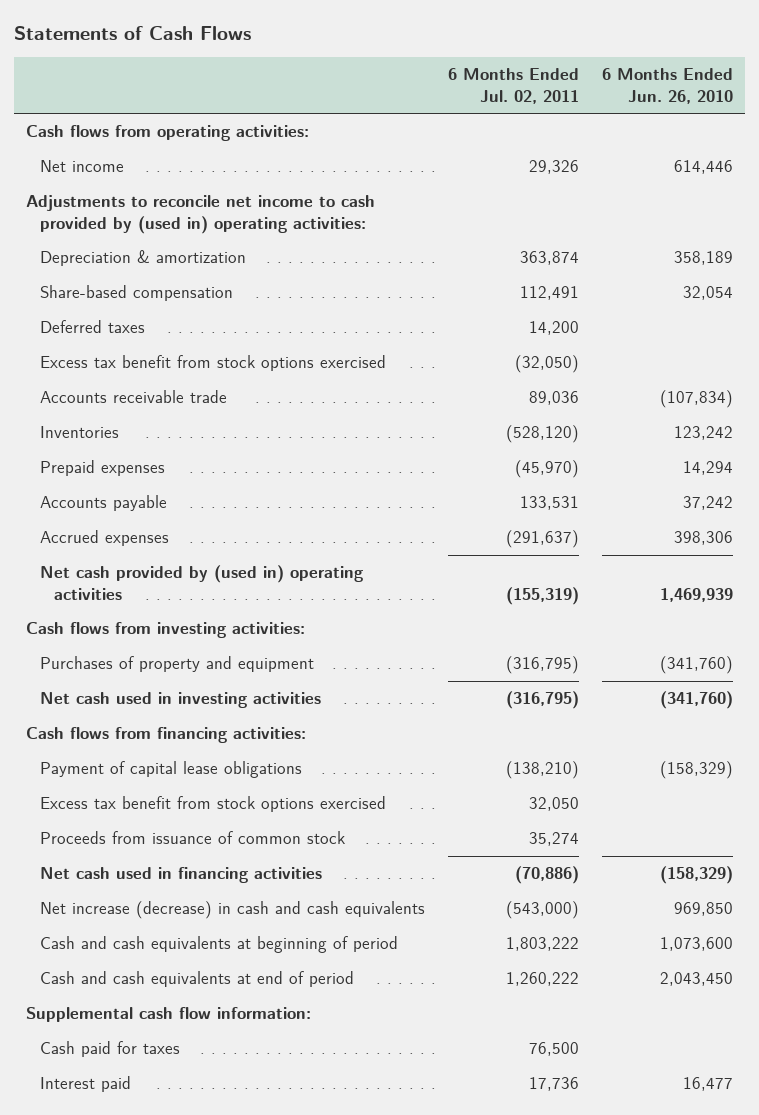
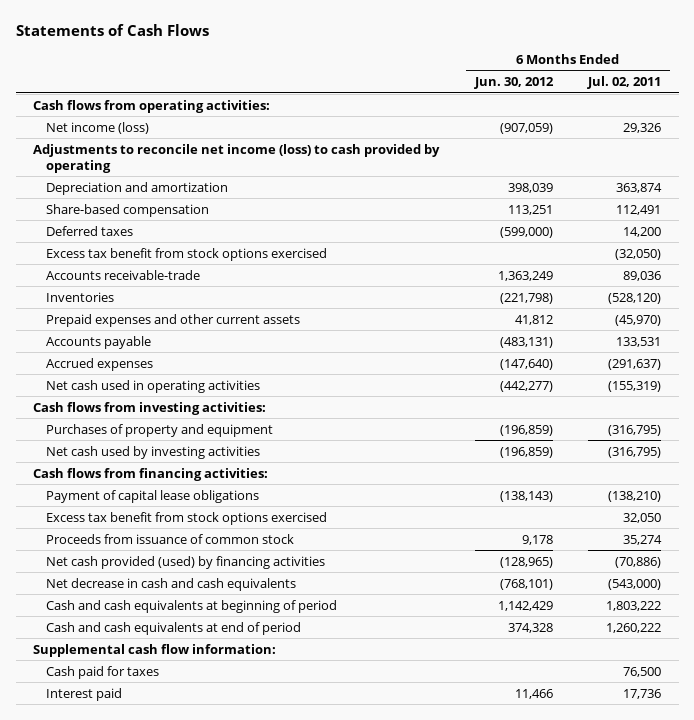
- | 6 Months Ended Jul. 02, 2011 | 6 Months Ended Jun. 26, 2010
+ | 6 Months Ended Jun. 30, 2012 | 6 Months Ended Jul. 02, 2011
- Net income | 29,326 | 614,446
- Adjustments to reconcile net income to cash provided by (used in) operating activities:
- Depreciation & amortization | 363,874 | 358,189
+ Net income (loss) | (907,059) | 29,326
+ Adjustments to reconcile net income (loss) to cash provided by operating
+ Depreciation and amortization | 398,039 | 363,874
- Accounts receivable trade | 89,036 | (107,834)
+ Accounts receivable-trade | 1,363,249 | 89,036
- Prepaid expenses | (45,970) | 14,294
+ Prepaid expenses and other current assets | 41,812 | (45,970)
- Net cash provided by (used in) operating activities | (155,319) | 1,469,939
+ Net cash used in operating activities | (442,277) | (155,319)
- Net cash used in investing activities | (316,795) | (341,760)
+ Net cash used by investing activities | (196,859) | (316,795)
- Net cash used in financing activities | (70,886) | (158,329)
- Net increase (decrease) in cash and cash equivalents | (543,000) | 969,850
+ Net cash provided (used) by financing activities | (128,965) | (70,886)
+ Net decrease in cash and cash equivalents | (768,101) | (543,000)

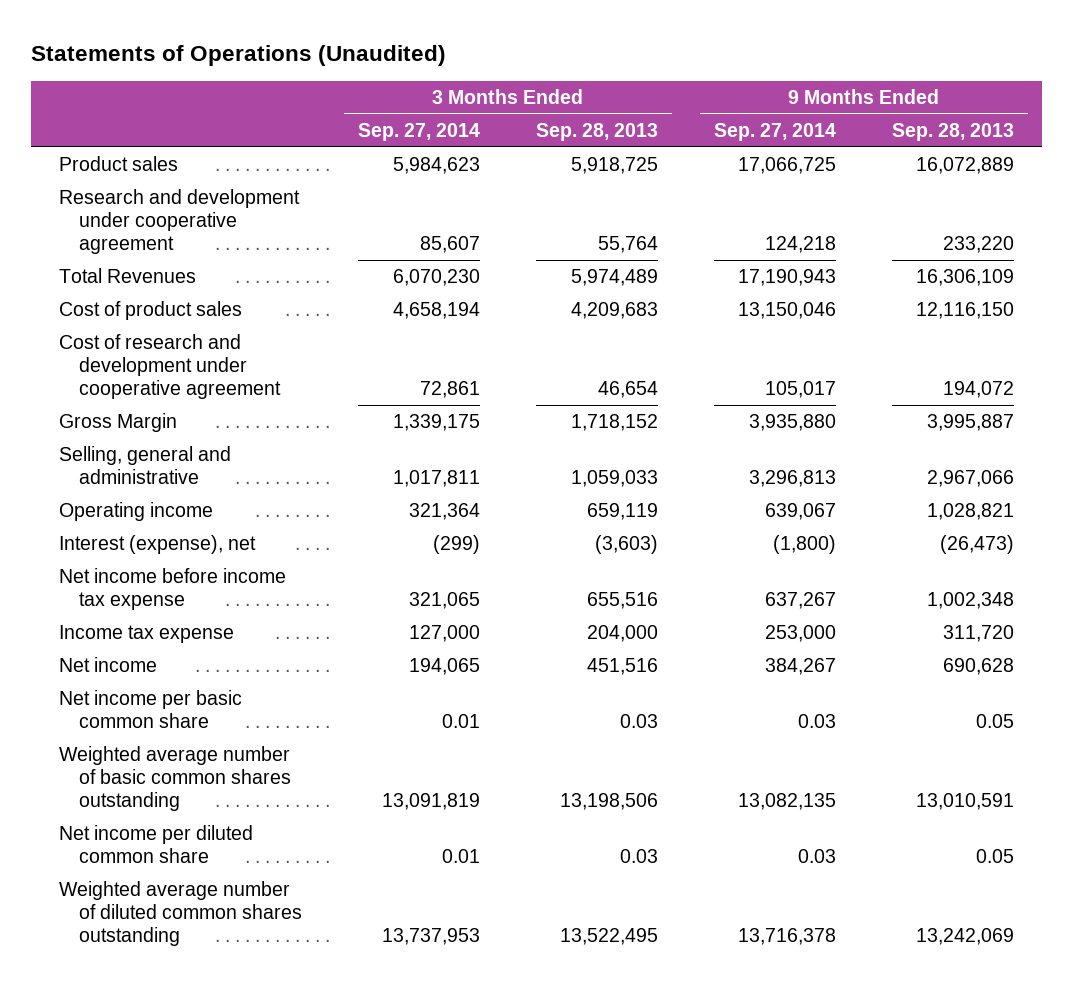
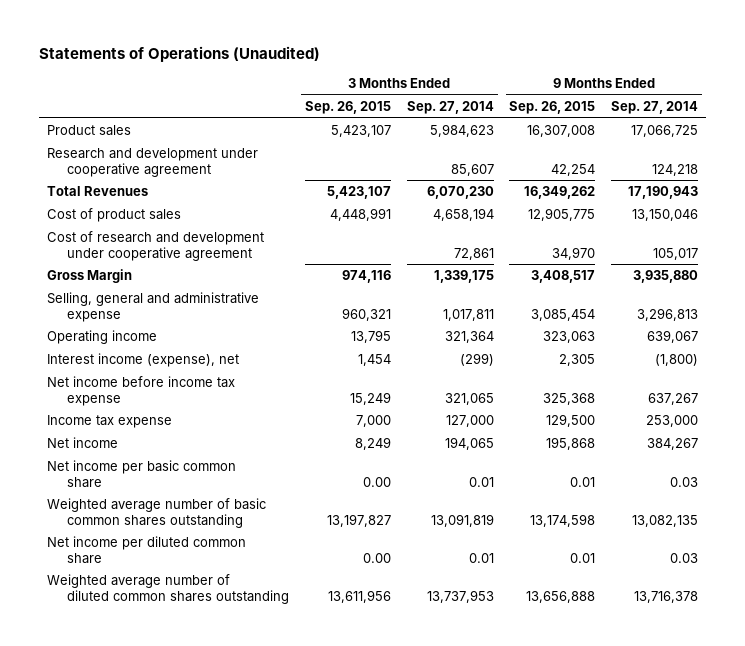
- | 3 Months Ended Sep. 27, 2014 | 3 Months Ended Sep. 28, 2013 | 9 Months Ended Sep. 27, 2014 | 9 Months Ended Sep. 28, 2013
+ | 3 Months Ended Sep. 26, 2015 | 3 Months Ended Sep. 27, 2014 | 9 Months Ended Sep. 26, 2015 | 9 Months Ended Sep. 27, 2014
- Selling, general and administrative | 1,017,811 | 1,059,033 | 3,296,813 | 2,967,066
+ Selling, general and administrative expense | 960,321 | 1,017,811 | 3,085,454 | 3,296,813
- Interest (expense), net | (299) | (3,603) | (1,800) | (26,473)
+ Interest income (expense), net | 1,454 | (299) | 2,305 | (1,800)

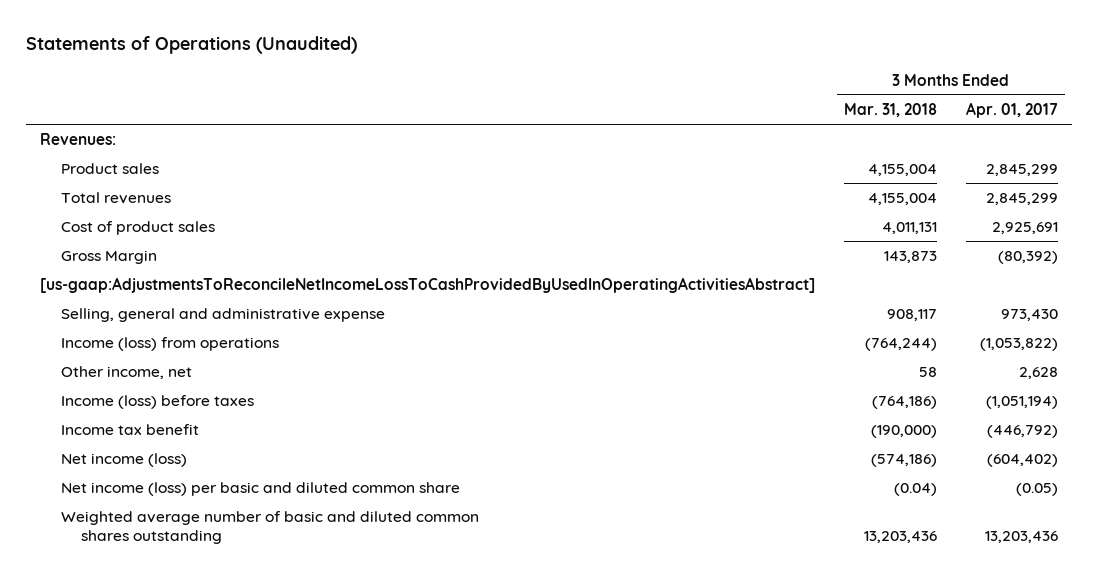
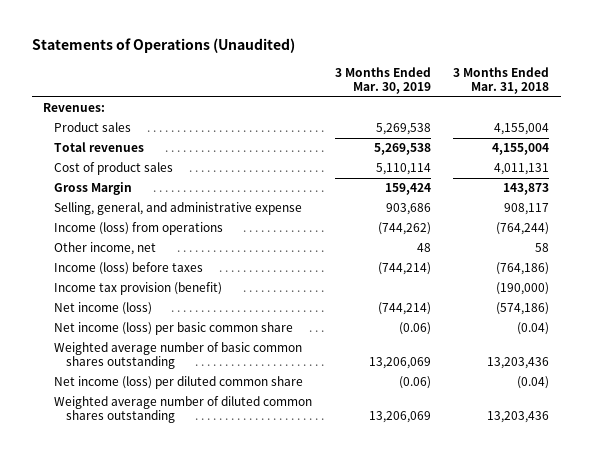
- | 3 Months Ended Mar. 31, 2018 | 3 Months Ended Apr. 01, 2017
+ | 3 Months Ended Mar. 30, 2019 | 3 Months Ended Mar. 31, 2018
- [us-gaap:AdjustmentsToReconcileNetIncomeLossToCashProvidedByUsedInOperatingActivitiesAbstract]
- Selling, general and administrative expense | 908,117 | 973,430
+ Selling, general, and administrative expense | 903,686 | 908,117
- Income tax benefit | (190,000) | (446,792)
+ Income tax provision (benefit) | | (190,000)
- Net income (loss) per basic and diluted common share | (0.04) | (0.05)
- Weighted average number of basic and diluted common shares outstanding | 13,203,436 | 13,203,436
+ Net income (loss) per basic common share | (0.06) | (0.04)
+ Weighted average number of basic common shares outstanding | 13,206,069 | 13,203,436
+ Net income (loss) per diluted common share | (0.06) | (0.04)
+ Weighted average number of diluted common shares outstanding | 13,206,069 | 13,203,436

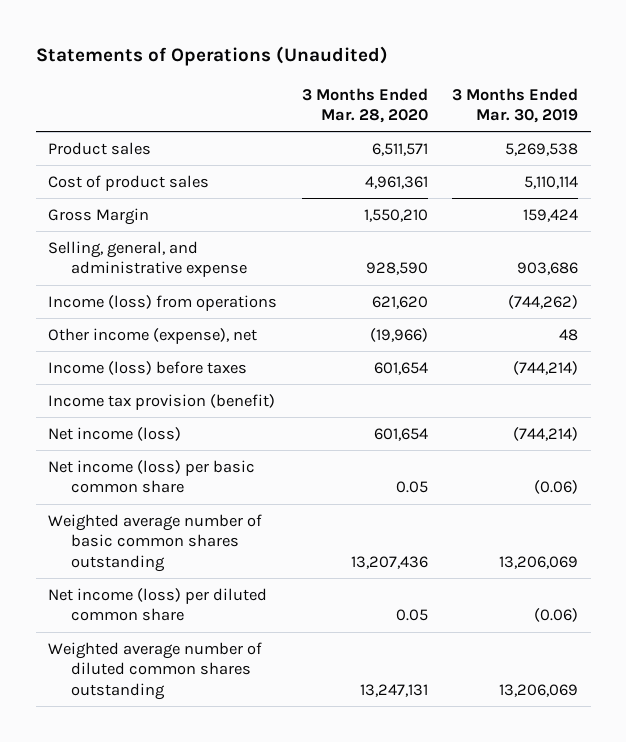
- | 3 Months Ended Mar. 30, 2019 | 3 Months Ended Mar. 31, 2018
+ | 3 Months Ended Mar. 28, 2020 | 3 Months Ended Mar. 30, 2019
- Revenues:
- Total revenues | 5,269,538 | 4,155,004
- Other income, net | 48 | 58
+ Other income (expense), net | (19,966) | 48

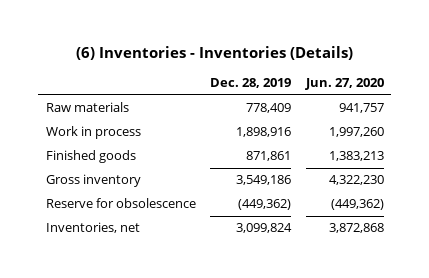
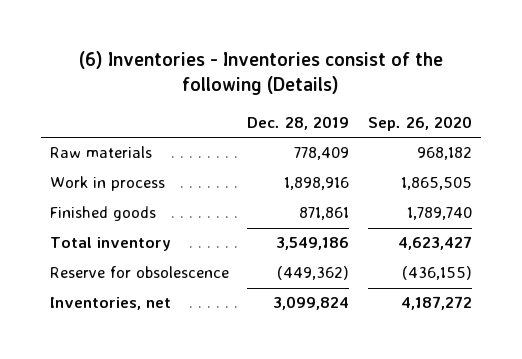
- (6) Inventories - Inventories (Details)
+ (6) Inventories - Inventories consist of the following (Details)
- | Dec. 28, 2019 | Jun. 27, 2020
+ | Dec. 28, 2019 | Sep. 26, 2020
- Gross inventory | 3,549,186 | 4,322,230
+ Total inventory | 3,549,186 | 4,623,427

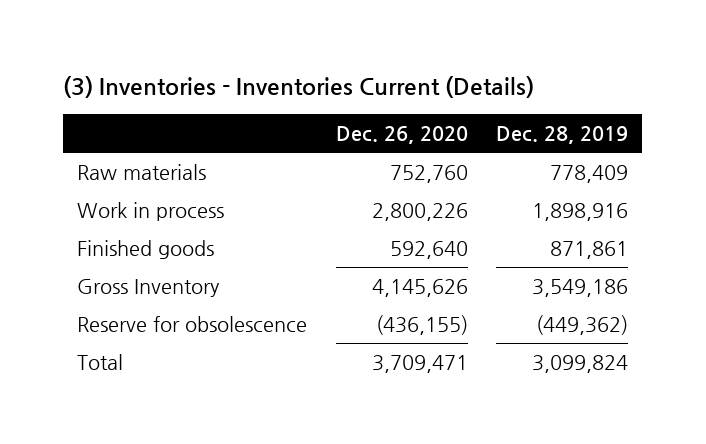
- (6) Inventories - Inventories consist of the following (Details)
+ (3) Inventories - Inventories Current (Details)
- | Dec. 28, 2019 | Sep. 26, 2020
+ | Dec. 26, 2020 | Dec. 28, 2019
- Total inventory | 3,549,186 | 4,623,427
+ Gross Inventory | 4,145,626 | 3,549,186
- Inventories, net | 3,099,824 | 4,187,272
+ Total | 3,709,471 | 3,099,824

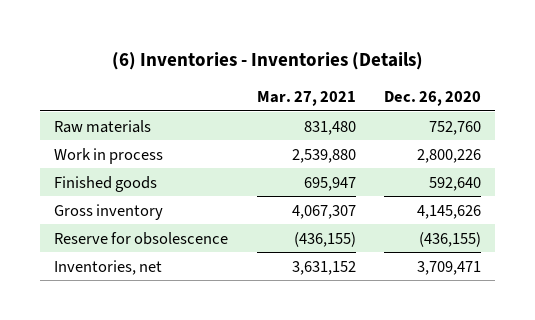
- (3) Inventories - Inventories Current (Details)
+ (6) Inventories - Inventories (Details)
- | Dec. 26, 2020 | Dec. 28, 2019
+ | Mar. 27, 2021 | Dec. 26, 2020
- Gross Inventory | 4,145,626 | 3,549,186
+ Gross inventory | 4,067,307 | 4,145,626
- Total | 3,709,471 | 3,099,824
+ Inventories, net | 3,631,152 | 3,709,471

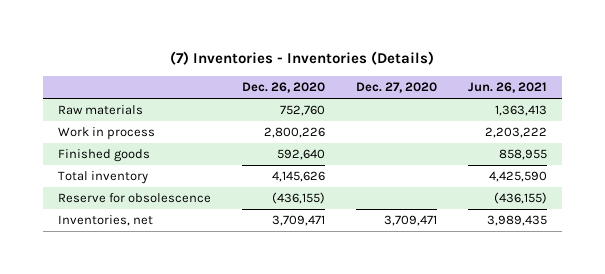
- (6) Inventories - Inventories (Details)
+ (7) Inventories - Inventories (Details)
- | Mar. 27, 2021 | Dec. 26, 2020
+ | Dec. 26, 2020 | Dec. 27, 2020 | Jun. 26, 2021
- Gross inventory | 4,067,307 | 4,145,626
+ Total inventory | 4,145,626 | | 4,425,590

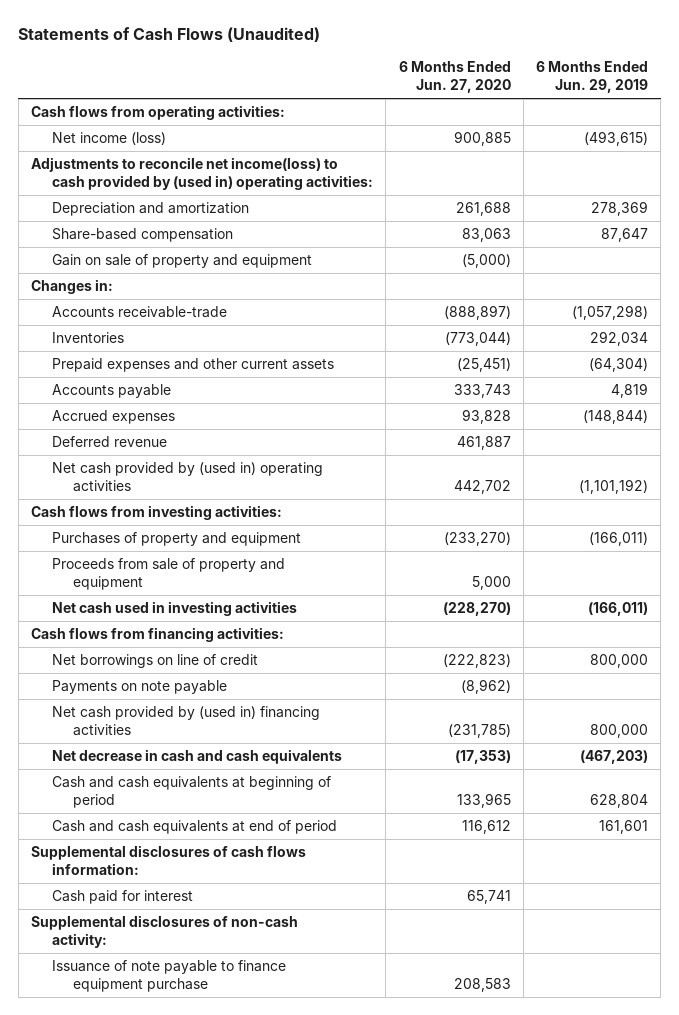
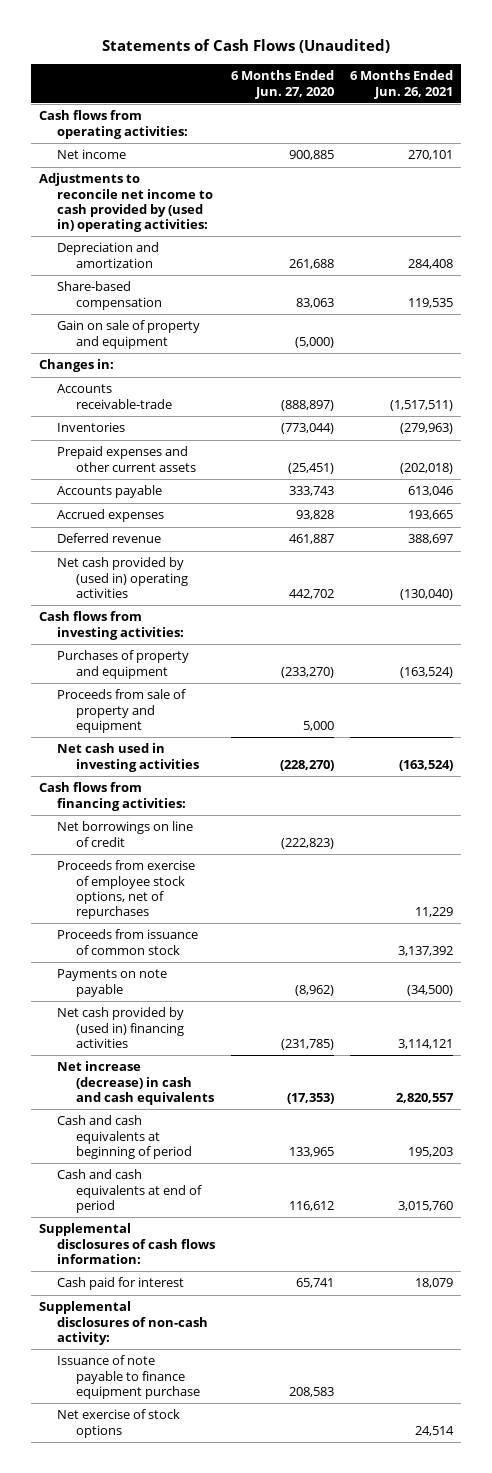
- | 6 Months Ended Jun. 27, 2020 | 6 Months Ended Jun. 29, 2019
+ | 6 Months Ended Jun. 27, 2020 | 6 Months Ended Jun. 26, 2021
- Net income (loss) | 900,885 | (493,615)
- Adjustments to reconcile net income(loss) to cash provided by (used in) operating activities:
+ Net income | 900,885 | 270,101
+ Adjustments to reconcile net income to cash provided by (used in) operating activities:
+ Proceeds from exercise of employee stock options, net of repurchases | | 11,229
+ Proceeds from issuance of common stock | | 3,137,392
- Net decrease in cash and cash equivalents | (17,353) | (467,203)
+ Net increase (decrease) in cash and cash equivalents | (17,353) | 2,820,557
+ Net exercise of stock options | | 24,514

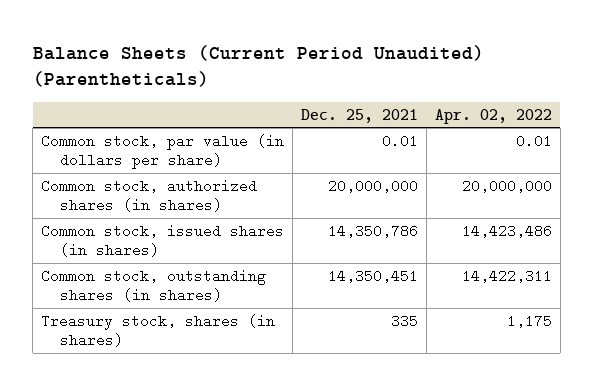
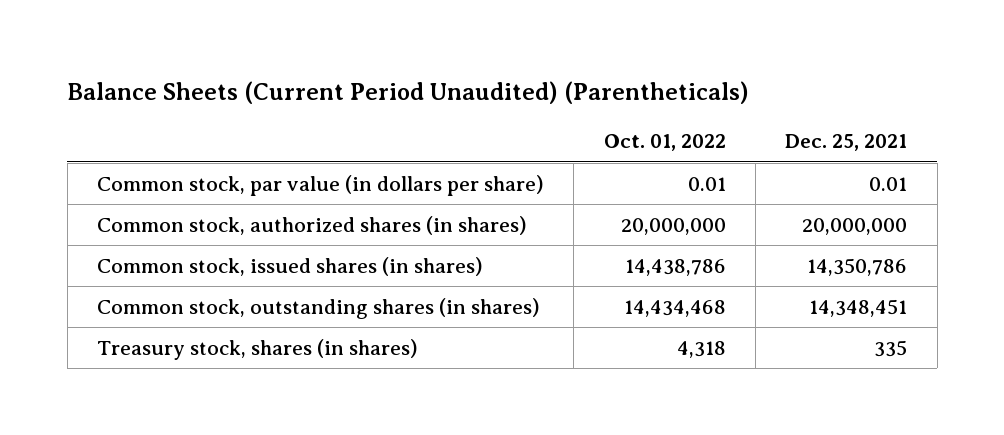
- | Dec. 25, 2021 | Apr. 02, 2022
+ | Oct. 01, 2022 | Dec. 25, 2021
- Common stock, outstanding shares (in shares) | 14,350,451 | 14,422,311
+ Common stock, outstanding shares (in shares) | 14,434,468 | 14,348,451

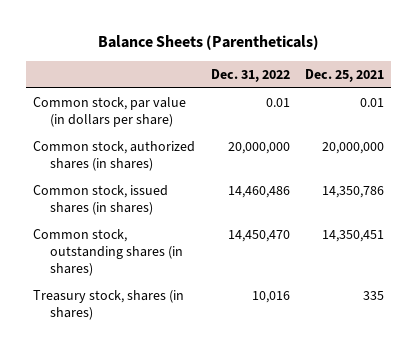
- Balance Sheets (Current Period Unaudited) (Parentheticals)
+ Balance Sheets (Parentheticals)
- | Oct. 01, 2022 | Dec. 25, 2021
+ | Dec. 31, 2022 | Dec. 25, 2021
- Common stock, outstanding shares (in shares) | 14,434,468 | 14,348,451
+ Common stock, outstanding shares (in shares) | 14,450,470 | 14,350,451

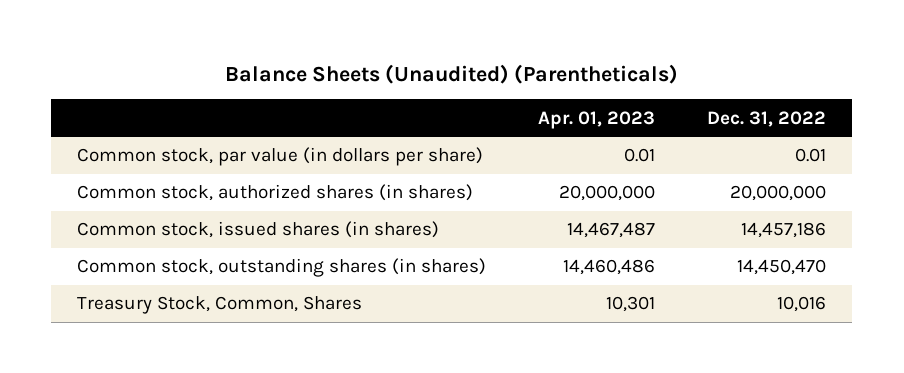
- Balance Sheets (Parentheticals)
+ Balance Sheets (Unaudited) (Parentheticals)
- | Dec. 31, 2022 | Dec. 25, 2021
+ | Apr. 01, 2023 | Dec. 31, 2022
- Common stock, issued shares (in shares) | 14,460,486 | 14,350,786
+ Common stock, issued shares (in shares) | 14,467,487 | 14,457,186
- Treasury stock, shares (in shares) | 10,016 | 335
+ Treasury Stock, Common, Shares | 10,301 | 10,016

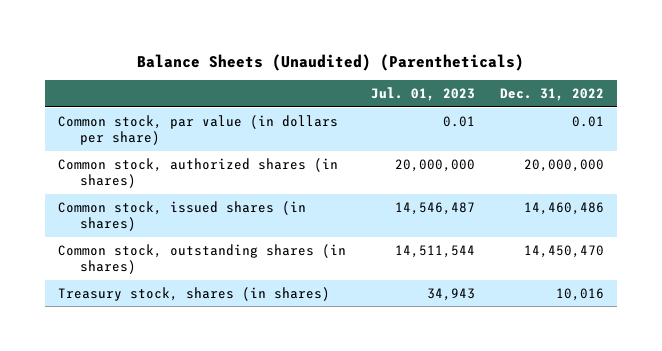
- | Apr. 01, 2023 | Dec. 31, 2022
+ | Jul. 01, 2023 | Dec. 31, 2022
- Common stock, issued shares (in shares) | 14,467,487 | 14,457,186
+ Common stock, issued shares (in shares) | 14,546,487 | 14,460,486
- Treasury Stock, Common, Shares | 10,301 | 10,016
+ Treasury stock, shares (in shares) | 34,943 | 10,016

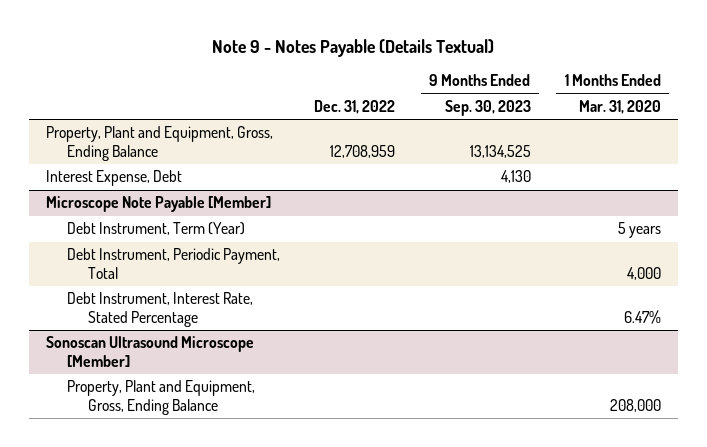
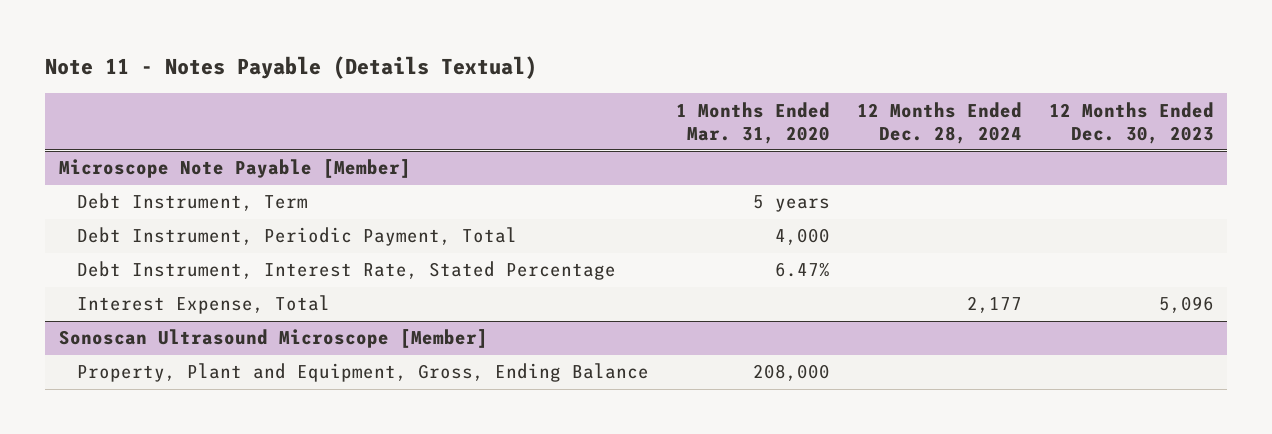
- Note 9 - Notes Payable (Details Textual)
+ Note 11 - Notes Payable (Details Textual)
- | Dec. 31, 2022 | 9 Months Ended Sep. 30, 2023 | 1 Months Ended Mar. 31, 2020
+ | 1 Months Ended Mar. 31, 2020 | 12 Months Ended Dec. 28, 2024 | 12 Months Ended Dec. 30, 2023
- Property, Plant and Equipment, Gross, Ending Balance | 12,708,959 | 13,134,525 |
- Interest Expense, Debt | | 4,130 |
@ Microscope Note Payable [Member]
- Debt Instrument, Term (Year) | | | 5 years
+ Debt Instrument, Term | 5 years | |
+ Interest Expense, Total | | 2,177 | 5,096

